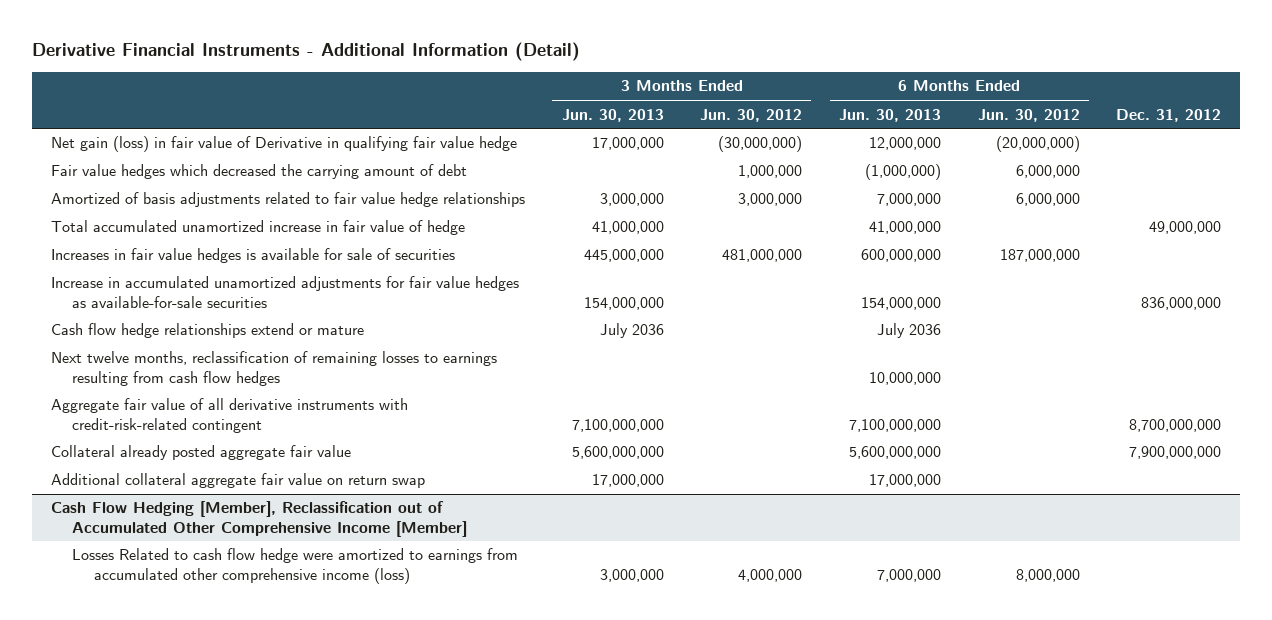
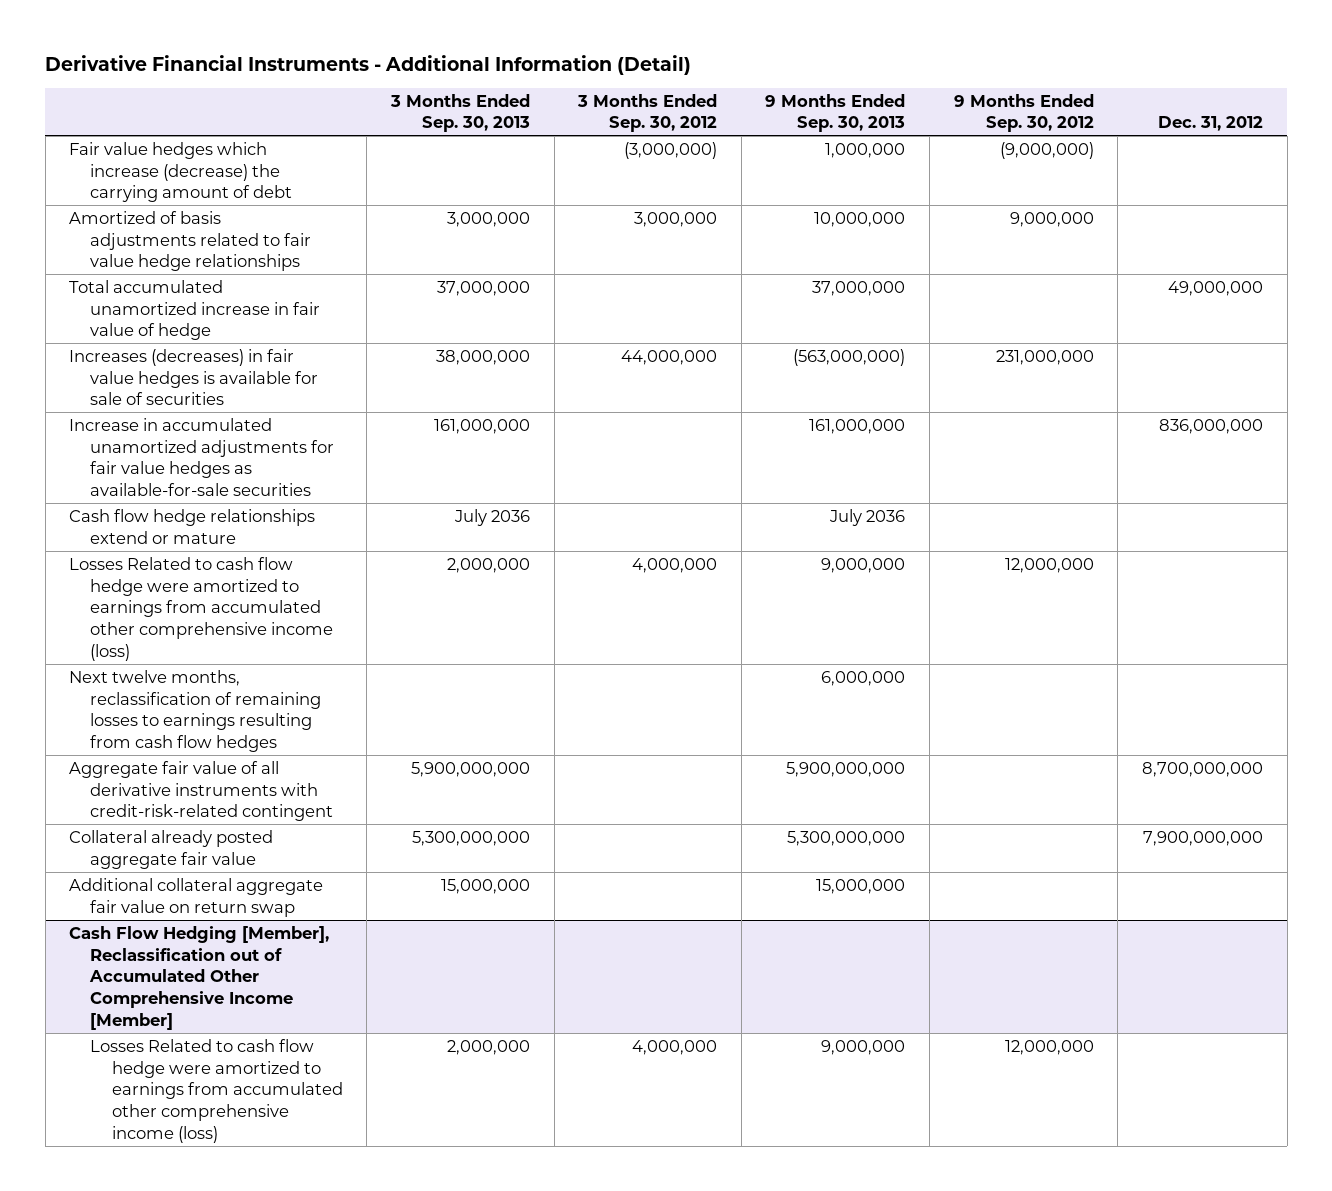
- | 3 Months Ended Jun. 30, 2013 | 3 Months Ended Jun. 30, 2012 | 6 Months Ended Jun. 30, 2013 | 6 Months Ended Jun. 30, 2012 | Dec. 31, 2012
+ | 3 Months Ended Sep. 30, 2013 | 3 Months Ended Sep. 30, 2012 | 9 Months Ended Sep. 30, 2013 | 9 Months Ended Sep. 30, 2012 | Dec. 31, 2012
- Net gain (loss) in fair value of Derivative in qualifying fair value hedge | 17,000,000 | (30,000,000) | 12,000,000 | (20,000,000) |
- Fair value hedges which decreased the carrying amount of debt | | 1,000,000 | (1,000,000) | 6,000,000 |
+ Fair value hedges which increase (decrease) the carrying amount of debt | | (3,000,000) | 1,000,000 | (9,000,000) |
- Increases in fair value hedges is available for sale of securities | 445,000,000 | 481,000,000 | 600,000,000 | 187,000,000 |
+ Increases (decreases) in fair value hedges is available for sale of securities | 38,000,000 | 44,000,000 | (563,000,000) | 231,000,000 |
+ Losses Related to cash flow hedge were amortized to earnings from accumulated other comprehensive income (loss) | 2,000,000 | 4,000,000 | 9,000,000 | 12,000,000 |

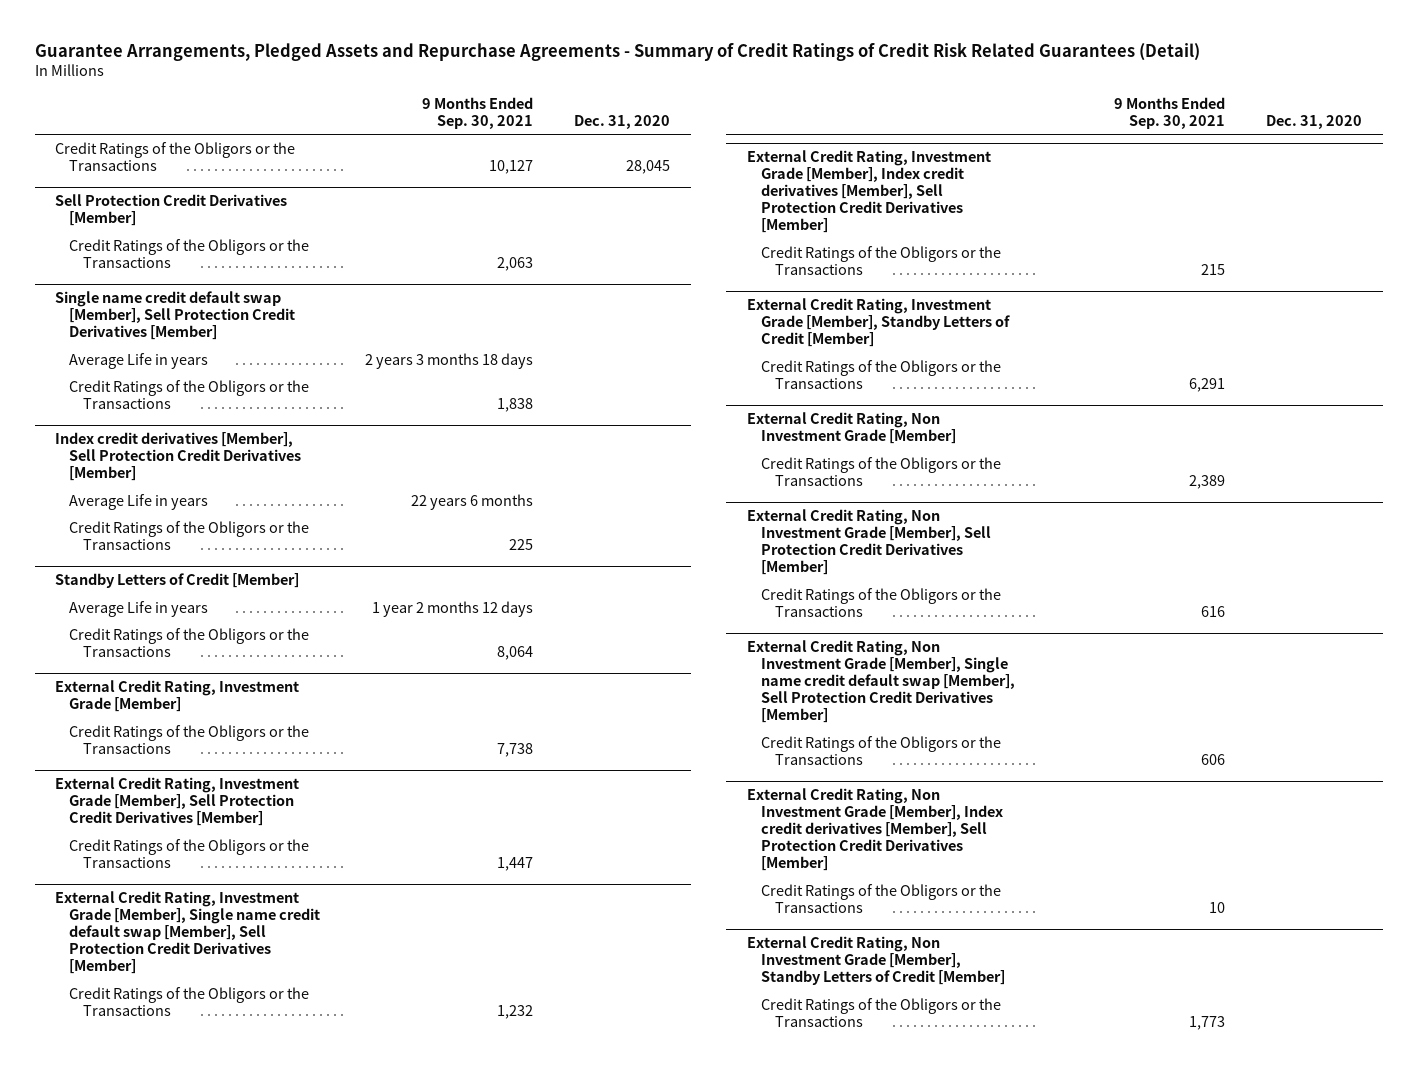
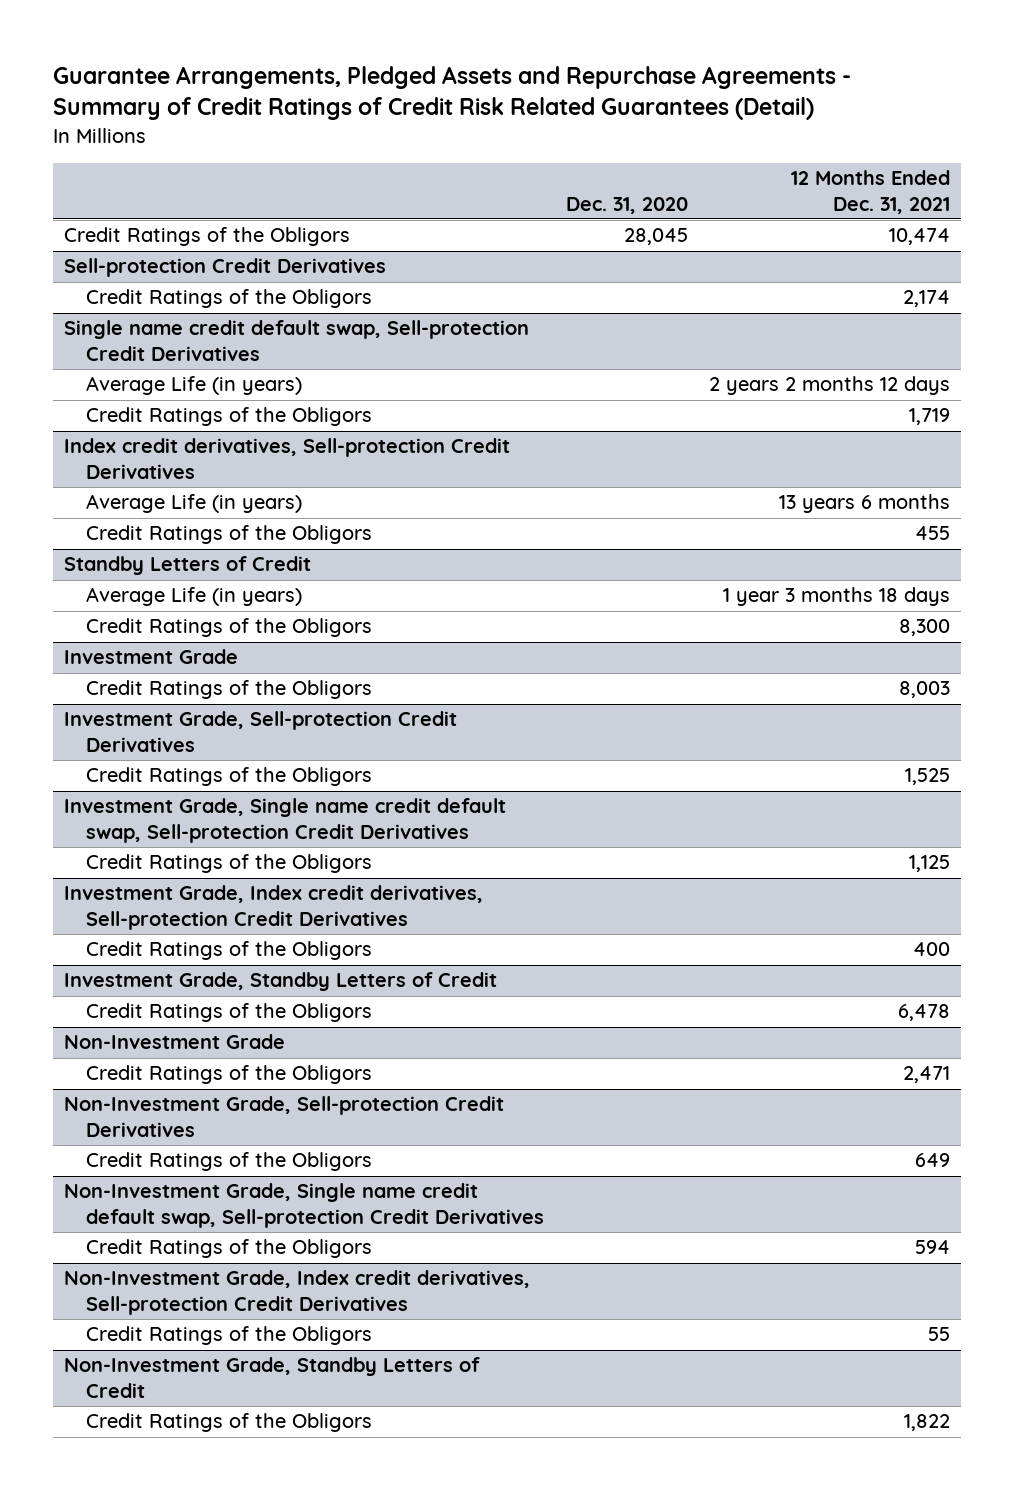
- | 9 Months Ended Sep. 30, 2021 | Dec. 31, 2020
+ | Dec. 31, 2020 | 12 Months Ended Dec. 31, 2021
- Credit Ratings of the Obligors or the Transactions | 10,127 | 28,045
- Sell Protection Credit Derivatives [Member]
- Credit Ratings of the Obligors or the Transactions | 2,063 |
- Single name credit default swap [Member], Sell Protection Credit Derivatives [Member]
- Average Life in years | 2 years 3 months 18 days |
- Credit Ratings of the Obligors or the Transactions | 1,838 |
- Index credit derivatives [Member], Sell Protection Credit Derivatives [Member]
- Average Life in years | 22 years 6 months |
- Credit Ratings of the Obligors or the Transactions | 225 |
- Standby Letters of Credit [Member]
- Average Life in years | 1 year 2 months 12 days |
- Credit Ratings of the Obligors or the Transactions | 8,064 |
- External Credit Rating, Investment Grade [Member]
- Credit Ratings of the Obligors or the Transactions | 7,738 |
- External Credit Rating, Investment Grade [Member], Sell Protection Credit Derivatives [Member]
- Credit Ratings of the Obligors or the Transactions | 1,447 |
- External Credit Rating, Investment Grade [Member], Single name credit default swap [Member], Sell Protection Credit Derivatives [Member]
- Credit Ratings of the Obligors or the Transactions | 1,232 |
- External Credit Rating, Investment Grade [Member], Index credit derivatives [Member], Sell Protection Credit Derivatives [Member]
- Credit Ratings of the Obligors or the Transactions | 215 |
- External Credit Rating, Investment Grade [Member], Standby Letters of Credit [Member]
- Credit Ratings of the Obligors or the Transactions | 6,291 |
- External Credit Rating, Non Investment Grade [Member]
- Credit Ratings of the Obligors or the Transactions | 2,389 |
- External Credit Rating, Non Investment Grade [Member], Sell Protection Credit Derivatives [Member]
- Credit Ratings of the Obligors or the Transactions | 616 |
- External Credit Rating, Non Investment Grade [Member], Single name credit default swap [Member], Sell Protection Credit Derivatives [Member]
- Credit Ratings of the Obligors or the Transactions | 606 |
- External Credit Rating, Non Investment Grade [Member], Index credit derivatives [Member], Sell Protection Credit Derivatives [Member]
- Credit Ratings of the Obligors or the Transactions | 10 |
- External Credit Rating, Non Investment Grade [Member], Standby Letters of Credit [Member]
- Credit Ratings of the Obligors or the Transactions | 1,773 |
+ Credit Ratings of the Obligors | 28,045 | 10,474
+ Sell-protection Credit Derivatives
+ Credit Ratings of the Obligors | | 2,174
+ Single name credit default swap, Sell-protection Credit Derivatives
+ Average Life (in years) | | 2 years 2 months 12 days
+ Credit Ratings of the Obligors | | 1,719
+ Index credit derivatives, Sell-protection Credit Derivatives
+ Average Life (in years) | | 13 years 6 months
+ Credit Ratings of the Obligors | | 455
+ Standby Letters of Credit
+ Average Life (in years) | | 1 year 3 months 18 days
+ Credit Ratings of the Obligors | | 8,300
+ Investment Grade
+ Credit Ratings of the Obligors | | 8,003
+ Investment Grade, Sell-protection Credit Derivatives
+ Credit Ratings of the Obligors | | 1,525
+ Investment Grade, Single name credit default swap, Sell-protection Credit Derivatives
+ Credit Ratings of the Obligors | | 1,125
+ Investment Grade, Index credit derivatives, Sell-protection Credit Derivatives
+ Credit Ratings of the Obligors | | 400
+ Investment Grade, Standby Letters of Credit
+ Credit Ratings of the Obligors | | 6,478
+ Non-Investment Grade
+ Credit Ratings of the Obligors | | 2,471
+ Non-Investment Grade, Sell-protection Credit Derivatives
+ Credit Ratings of the Obligors | | 649
+ Non-Investment Grade, Single name credit default swap, Sell-protection Credit Derivatives
+ Credit Ratings of the Obligors | | 594
+ Non-Investment Grade, Index credit derivatives, Sell-protection Credit Derivatives
+ Credit Ratings of the Obligors | | 55
+ Non-Investment Grade, Standby Letters of Credit
+ Credit Ratings of the Obligors | | 1,822

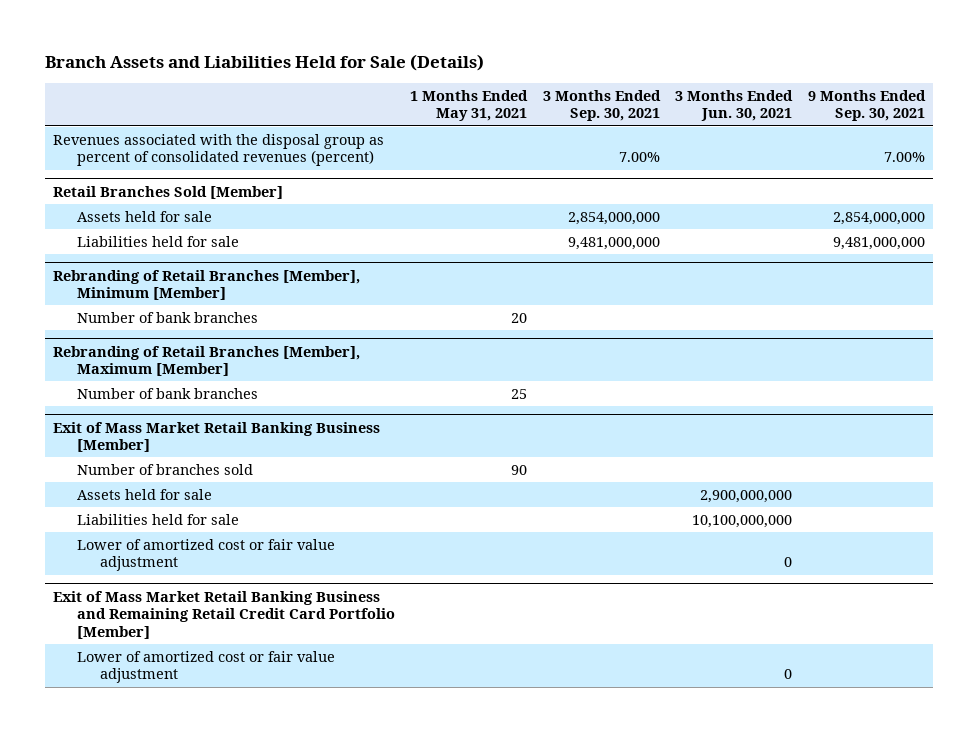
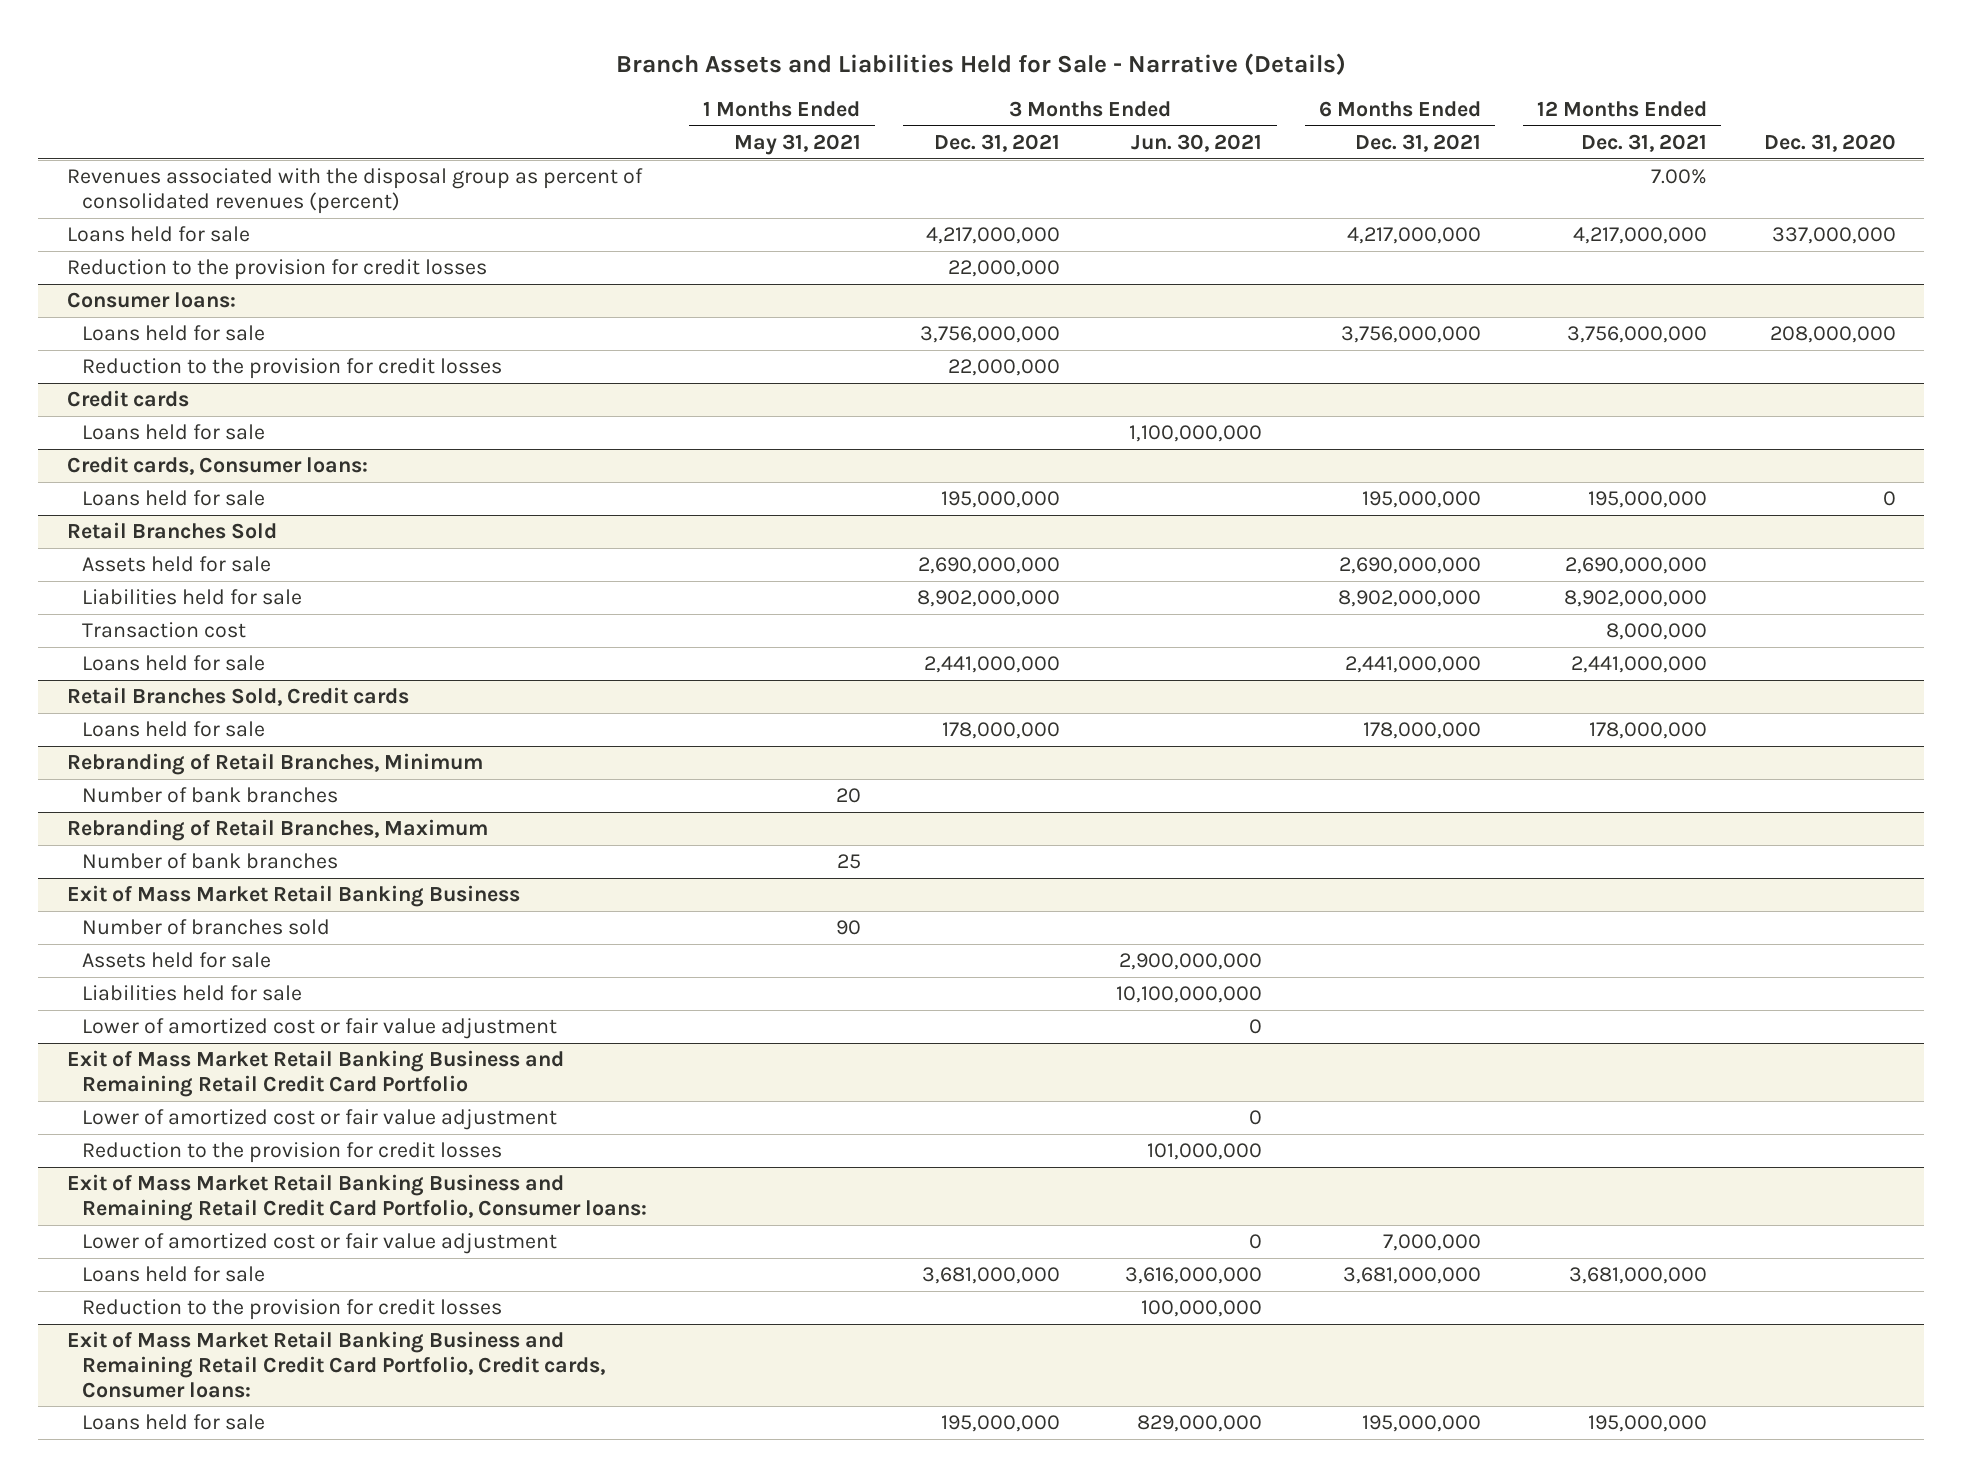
- Branch Assets and Liabilities Held for Sale (Details)
+ Branch Assets and Liabilities Held for Sale - Narrative (Details)
- | 1 Months Ended May 31, 2021 | 3 Months Ended Sep. 30, 2021 | 3 Months Ended Jun. 30, 2021 | 9 Months Ended Sep. 30, 2021
+ | 1 Months Ended May 31, 2021 | 3 Months Ended Dec. 31, 2021 | 3 Months Ended Jun. 30, 2021 | 6 Months Ended Dec. 31, 2021 | 12 Months Ended Dec. 31, 2021 | Dec. 31, 2020
- Retail Branches Sold [Member]
+ Loans held for sale | | 4,217,000,000 | | 4,217,000,000 | 4,217,000,000 | 337,000,000
+ Reduction to the provision for credit losses | | 22,000,000 | | | |
+ Consumer loans:
+ Loans held for sale | | 3,756,000,000 | | 3,756,000,000 | 3,756,000,000 | 208,000,000
+ Reduction to the provision for credit losses | | 22,000,000 | | | |
+ Credit cards
+ Loans held for sale | | | 1,100,000,000 | | |
+ Credit cards, Consumer loans:
+ Loans held for sale | | 195,000,000 | | 195,000,000 | 195,000,000 | 0
+ Retail Branches Sold
- Rebranding of Retail Branches [Member], Minimum [Member]
+ Transaction cost | | | | | 8,000,000 |
+ Loans held for sale | | 2,441,000,000 | | 2,441,000,000 | 2,441,000,000 |
+ Retail Branches Sold, Credit cards
+ Loans held for sale | | 178,000,000 | | 178,000,000 | 178,000,000 |
+ Rebranding of Retail Branches, Minimum
- Rebranding of Retail Branches [Member], Maximum [Member]
+ Rebranding of Retail Branches, Maximum
- Exit of Mass Market Retail Banking Business [Member]
+ Exit of Mass Market Retail Banking Business
- Exit of Mass Market Retail Banking Business and Remaining Retail Credit Card Portfolio [Member]
+ Exit of Mass Market Retail Banking Business and Remaining Retail Credit Card Portfolio
+ Reduction to the provision for credit losses | | | 101,000,000 | | |
+ Exit of Mass Market Retail Banking Business and Remaining Retail Credit Card Portfolio, Consumer loans:
+ Lower of amortized cost or fair value adjustment | | | 0 | 7,000,000 | |
+ Loans held for sale | | 3,681,000,000 | 3,616,000,000 | 3,681,000,000 | 3,681,000,000 |
+ Reduction to the provision for credit losses | | | 100,000,000 | | |
+ Exit of Mass Market Retail Banking Business and Remaining Retail Credit Card Portfolio, Credit cards, Consumer loans:
+ Loans held for sale | | 195,000,000 | 829,000,000 | 195,000,000 | 195,000,000 |

